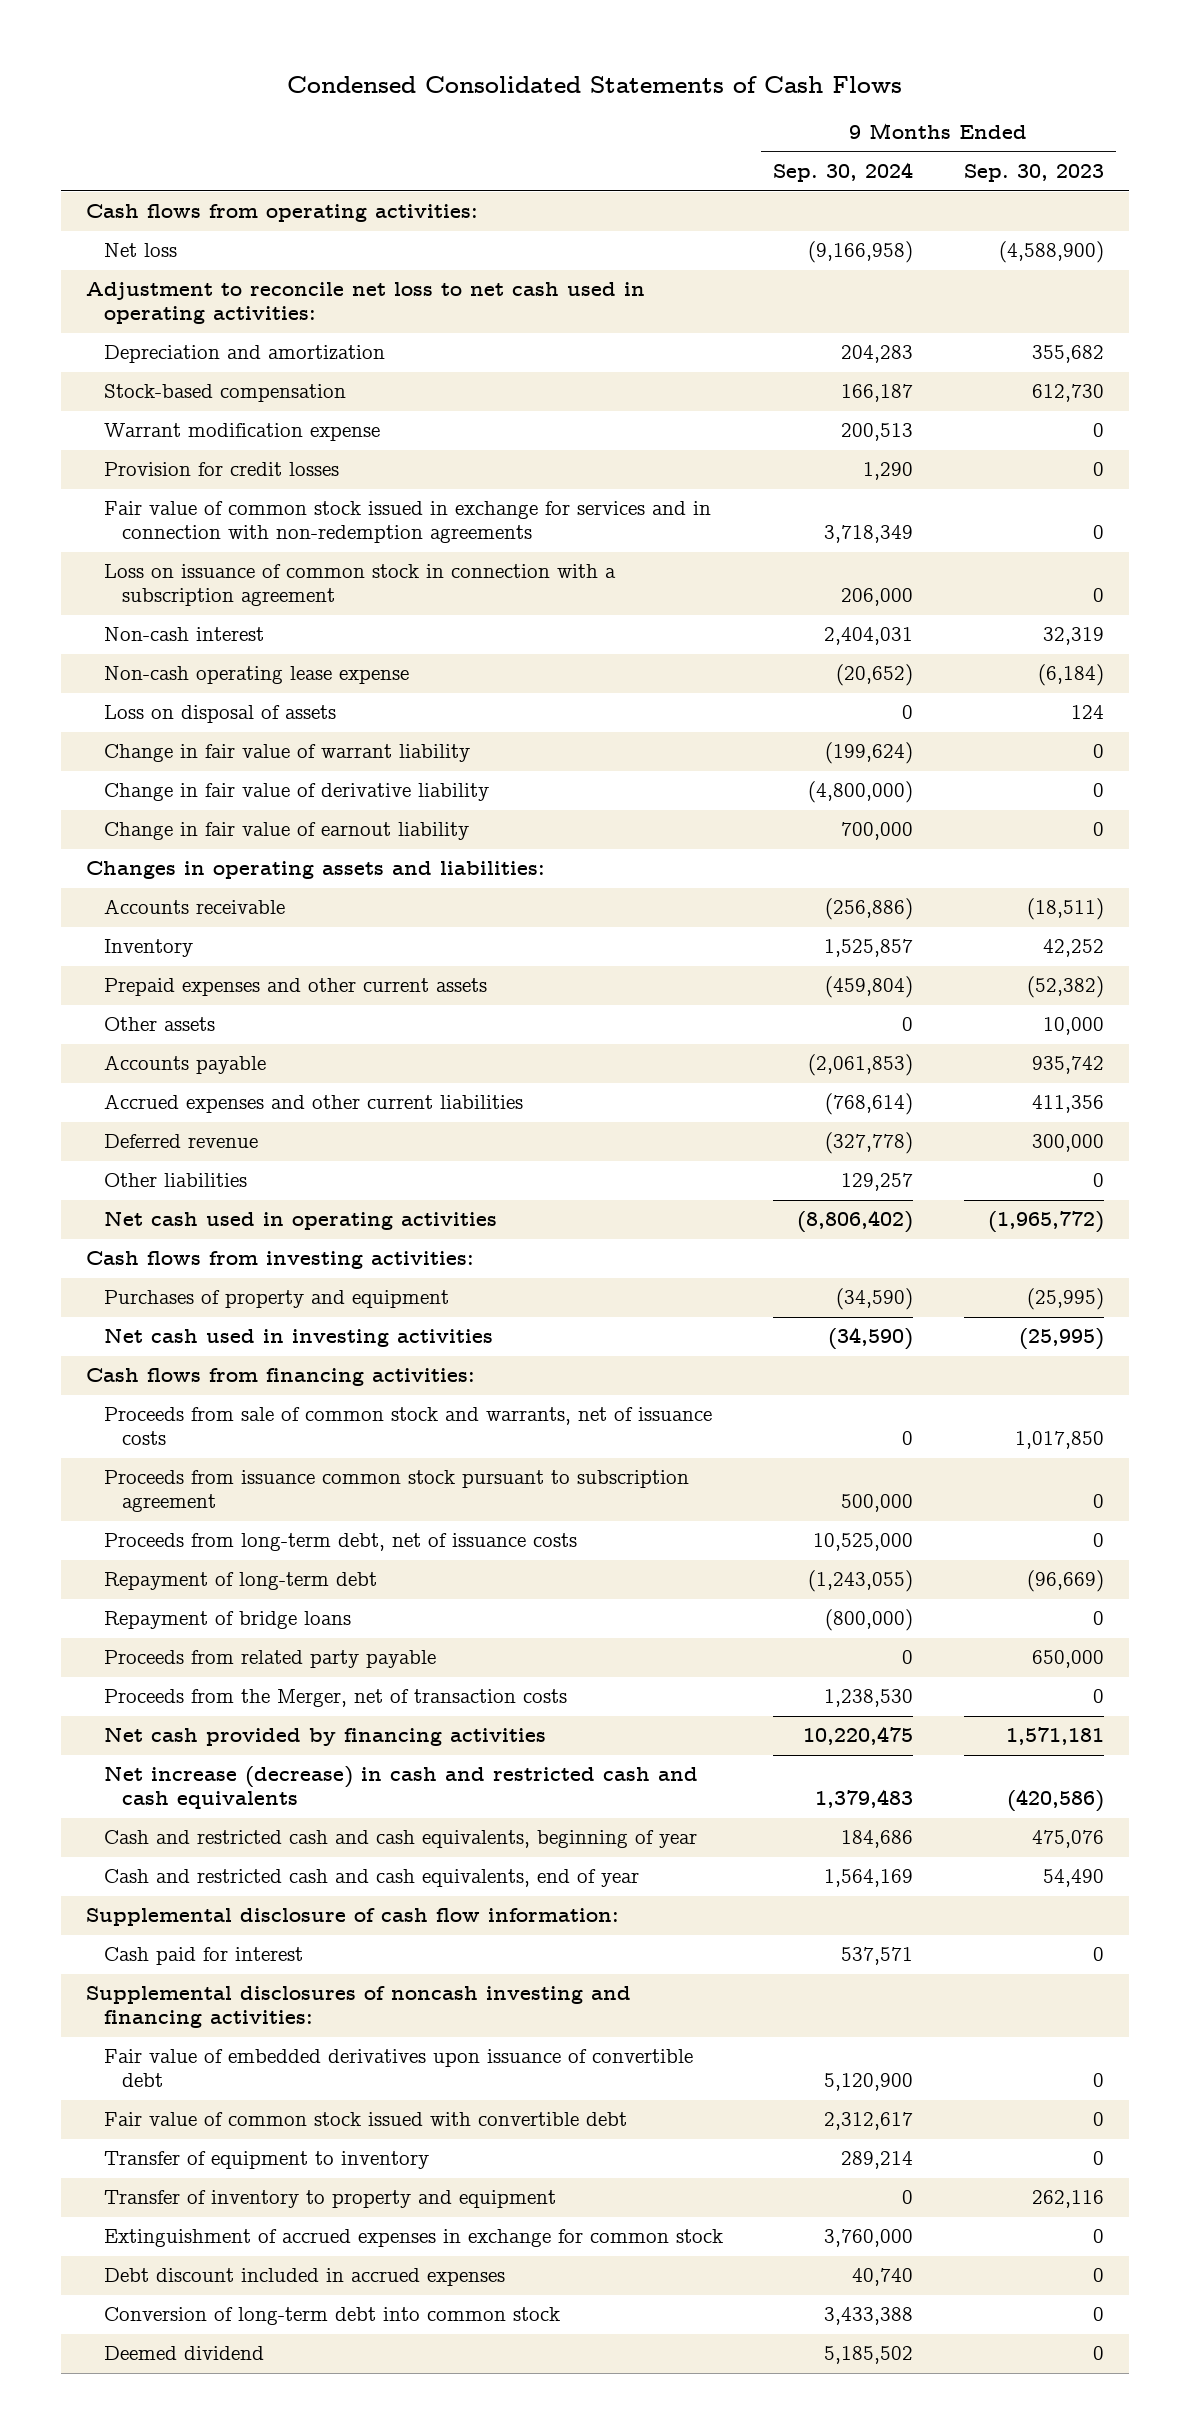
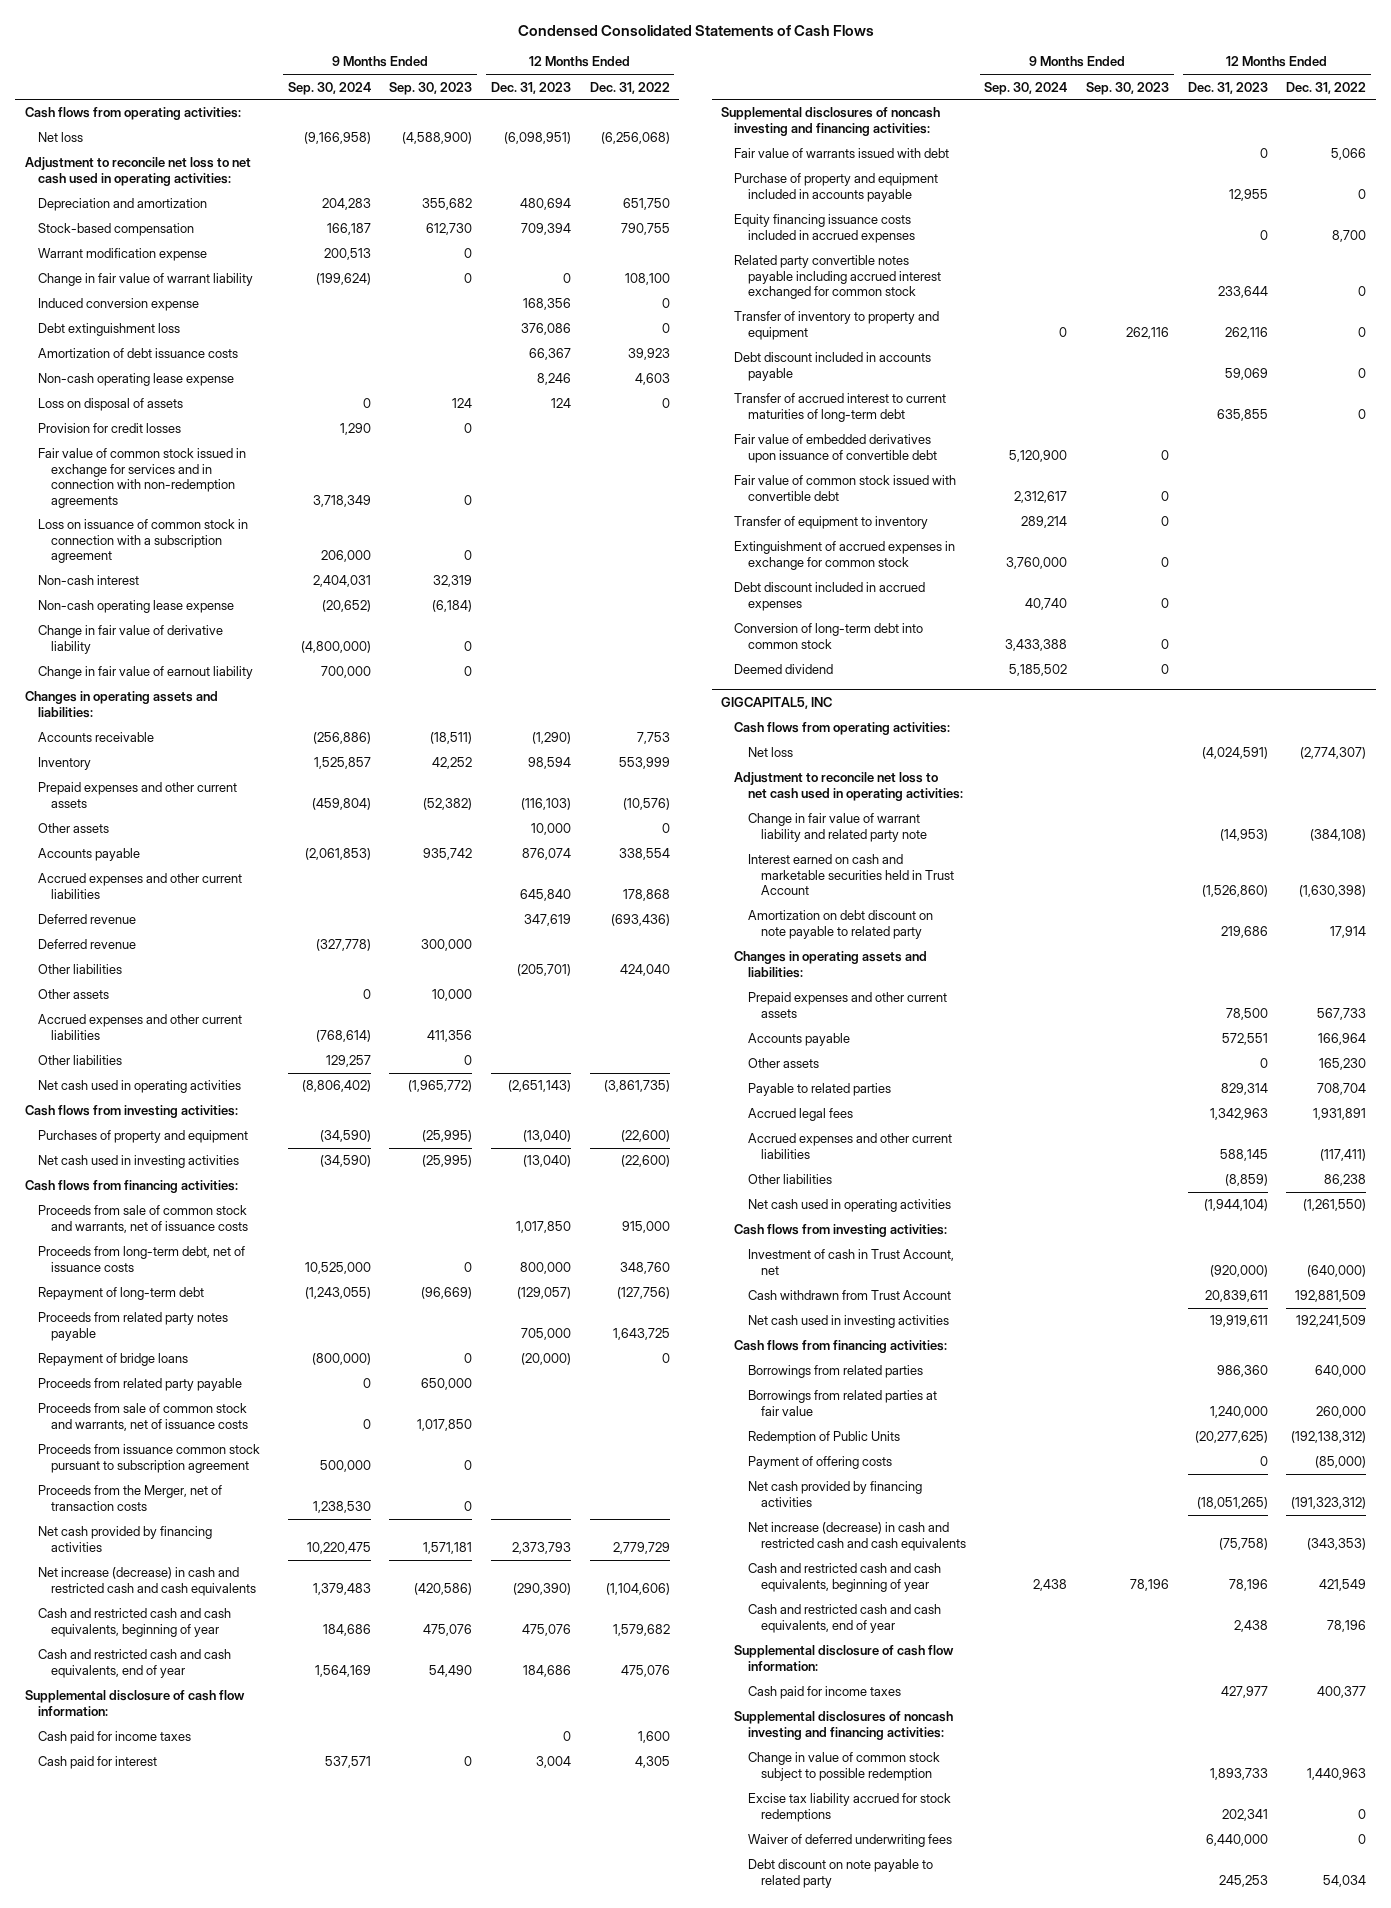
- | 9 Months Ended Sep. 30, 2024 | 9 Months Ended Sep. 30, 2023
+ | 9 Months Ended Sep. 30, 2024 | 9 Months Ended Sep. 30, 2023 | 12 Months Ended Dec. 31, 2023 | 12 Months Ended Dec. 31, 2022
moved up: Change in fair value of warrant liability | (199,624) | 0 | 0 | 108,100
+ Induced conversion expense | | | 168,356 | 0
+ Debt extinguishment loss | | | 376,086 | 0
+ Amortization of debt issuance costs | | | 66,367 | 39,923
+ Non-cash operating lease expense | | | 8,246 | 4,603
moved up: Loss on disposal of assets | 0 | 124 | 124 | 0
+ Other assets | | | 10,000 | 0
+ Accrued expenses and other current liabilities | | | 645,840 | 178,868
+ Deferred revenue | | | 347,619 | (693,436)
+ Other liabilities | | | (205,701) | 424,040
moved down: Other assets | 0 | 10,000 | |
moved down: Accrued expenses and other current liabilities | (768,614) | 411,356 | |
+ Proceeds from sale of common stock and warrants, net of issuance costs | | | 1,017,850 | 915,000
+ Proceeds from related party notes payable | | | 705,000 | 1,643,725
moved down: Proceeds from sale of common stock and warrants, net of issuance costs | 0 | 1,017,850 | |
moved down: Proceeds from issuance common stock pursuant to subscription agreement | 500,000 | 0 | |
+ Cash paid for income taxes | | | 0 | 1,600
+ Fair value of warrants issued with debt | | | 0 | 5,066
+ Purchase of property and equipment included in accounts payable | | | 12,955 | 0
+ Equity financing issuance costs included in accrued expenses | | | 0 | 8,700
+ Related party convertible notes payable including accrued interest exchanged for common stock | | | 233,644 | 0
moved up: Transfer of inventory to property and equipment | 0 | 262,116 | 262,116 | 0
+ Debt discount included in accounts payable | | | 59,069 | 0
+ Transfer of accrued interest to current maturities of long-term debt | | | 635,855 | 0
+ GIGCAPITAL5, INC
+ Cash flows from operating activities:
+ Net loss | | | (4,024,591) | (2,774,307)
+ Adjustment to reconcile net loss to net cash used in operating activities:
+ Change in fair value of warrant liability and related party note | | | (14,953) | (384,108)
+ Interest earned on cash and marketable securities held in Trust Account | | | (1,526,860) | (1,630,398)
+ Amortization on debt discount on note payable to related party | | | 219,686 | 17,914
+ Changes in operating assets and liabilities:
+ Prepaid expenses and other current assets | | | 78,500 | 567,733
+ Accounts payable | | | 572,551 | 166,964
+ Other assets | | | 0 | 165,230
+ Payable to related parties | | | 829,314 | 708,704
+ Accrued legal fees | | | 1,342,963 | 1,931,891
+ Accrued expenses and other current liabilities | | | 588,145 | (117,411)
+ Other liabilities | | | (8,859) | 86,238
+ Net cash used in operating activities | | | (1,944,104) | (1,261,550)
+ Cash flows from investing activities:
+ Investment of cash in Trust Account, net | | | (920,000) | (640,000)
+ Cash withdrawn from Trust Account | | | 20,839,611 | 192,881,509
+ Net cash used in investing activities | | | 19,919,611 | 192,241,509
+ Cash flows from financing activities:
+ Borrowings from related parties | | | 986,360 | 640,000
+ Borrowings from related parties at fair value | | | 1,240,000 | 260,000
+ Redemption of Public Units | | | (20,277,625) | (192,138,312)
+ Payment of offering costs | | | 0 | (85,000)
+ Net cash provided by financing activities | | | (18,051,265) | (191,323,312)
+ Net increase (decrease) in cash and restricted cash and cash equivalents | | | (75,758) | (343,353)
+ Cash and restricted cash and cash equivalents, beginning of year | 2,438 | 78,196 | 78,196 | 421,549
+ Cash and restricted cash and cash equivalents, end of year | | | 2,438 | 78,196
+ Supplemental disclosure of cash flow information:
+ Cash paid for income taxes | | | 427,977 | 400,377
+ Supplemental disclosures of noncash investing and financing activities:
+ Change in value of common stock subject to possible redemption | | | 1,893,733 | 1,440,963
+ Excise tax liability accrued for stock redemptions | | | 202,341 | 0
+ Waiver of deferred underwriting fees | | | 6,440,000 | 0
+ Debt discount on note payable to related party | | | 245,253 | 54,034

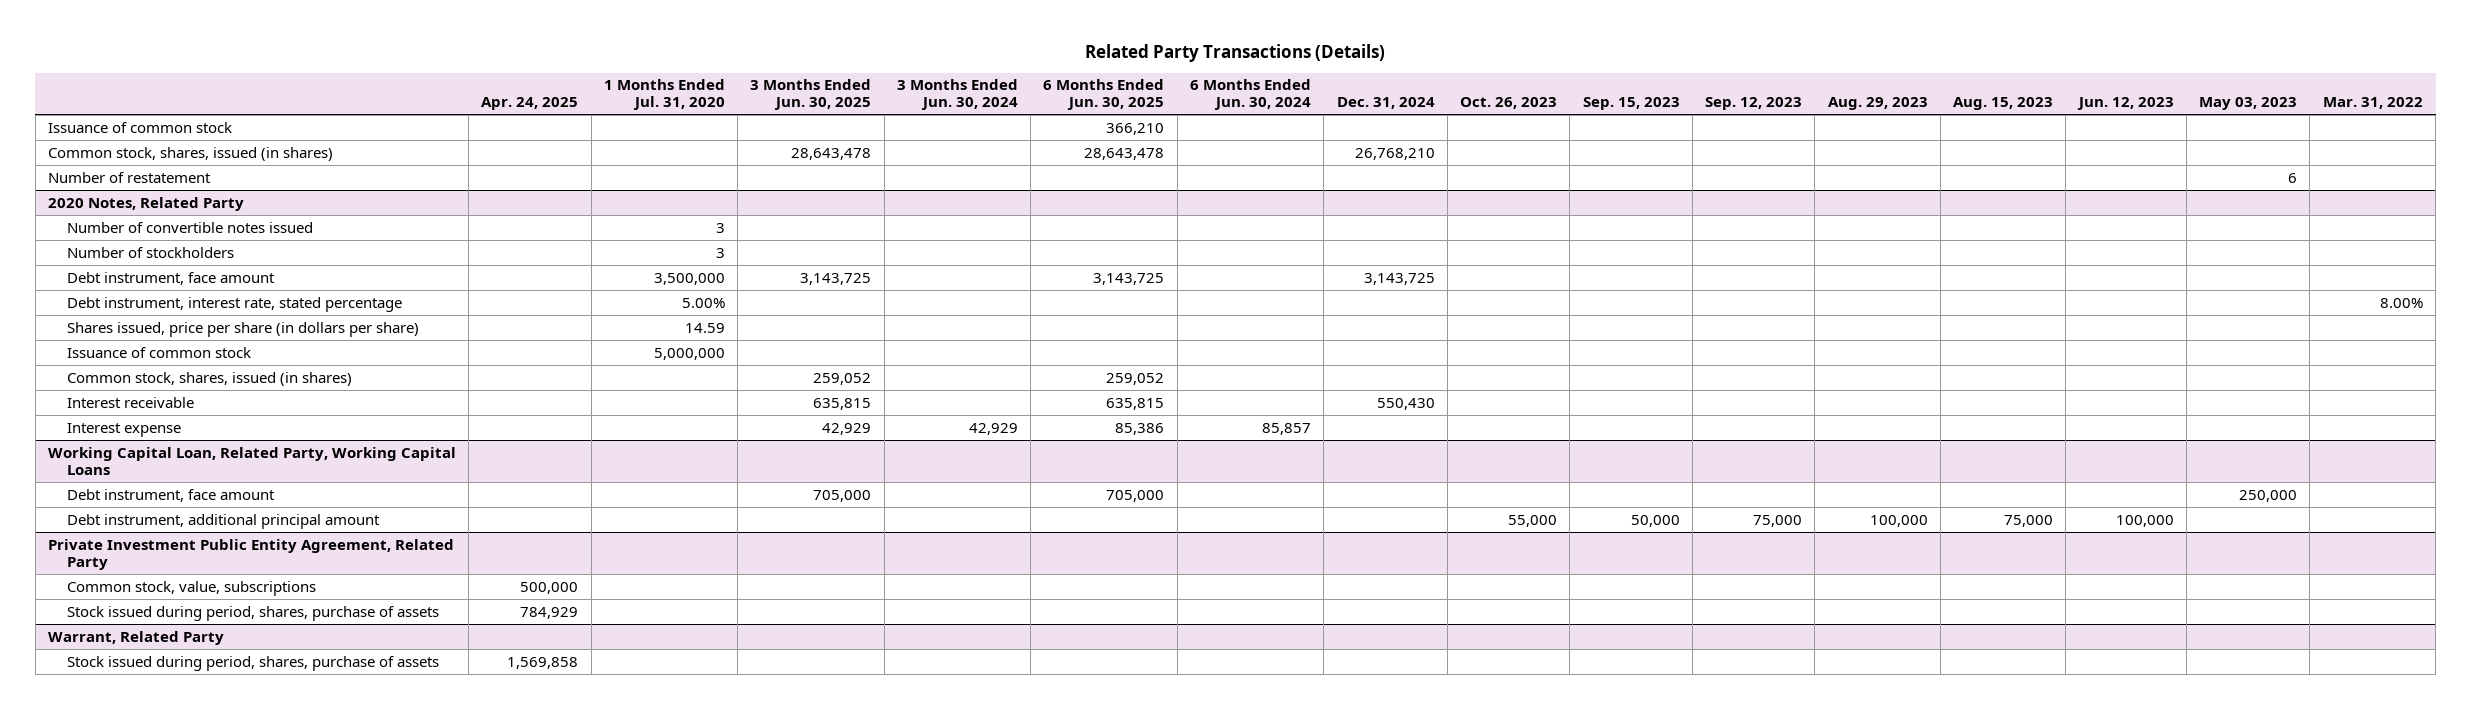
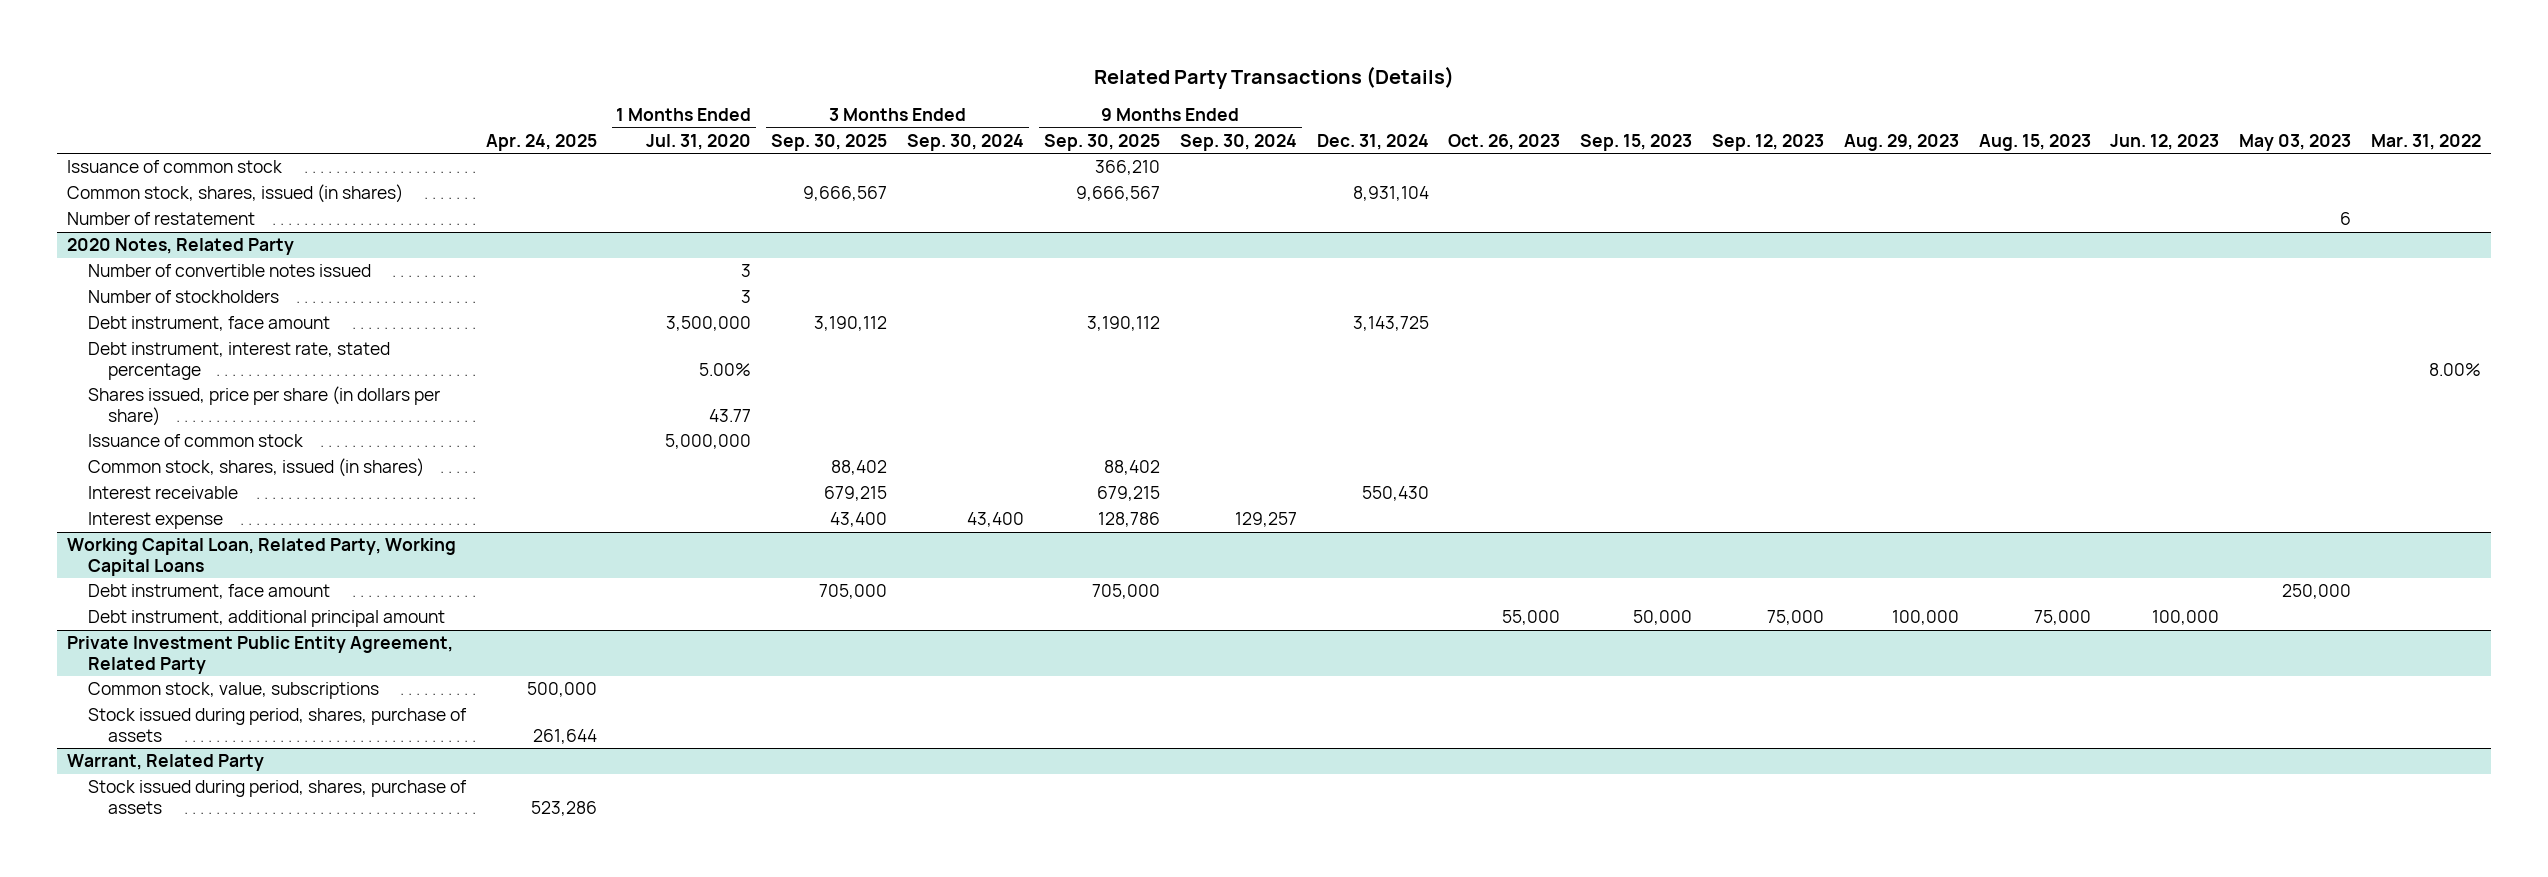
- | Apr. 24, 2025 | 1 Months Ended Jul. 31, 2020 | 3 Months Ended Jun. 30, 2025 | 3 Months Ended Jun. 30, 2024 | 6 Months Ended Jun. 30, 2025 | 6 Months Ended Jun. 30, 2024 | Dec. 31, 2024 | Oct. 26, 2023 | Sep. 15, 2023 | Sep. 12, 2023 | Aug. 29, 2023 | Aug. 15, 2023 | Jun. 12, 2023 | May 03, 2023 | Mar. 31, 2022
+ | Apr. 24, 2025 | 1 Months Ended Jul. 31, 2020 | 3 Months Ended Sep. 30, 2025 | 3 Months Ended Sep. 30, 2024 | 9 Months Ended Sep. 30, 2025 | 9 Months Ended Sep. 30, 2024 | Dec. 31, 2024 | Oct. 26, 2023 | Sep. 15, 2023 | Sep. 12, 2023 | Aug. 29, 2023 | Aug. 15, 2023 | Jun. 12, 2023 | May 03, 2023 | Mar. 31, 2022
- Common stock, shares, issued (in shares) | | | 28,643,478 | | 28,643,478 | | 26,768,210 | | | | | | | |
+ Common stock, shares, issued (in shares) | | | 9,666,567 | | 9,666,567 | | 8,931,104 | | | | | | | |
@ 2020 Notes, Related Party
- Shares issued, price per share (in dollars per share) | | 14.59 | | | | | | | | | | | | |
+ Shares issued, price per share (in dollars per share) | | 43.77 | | | | | | | | | | | | |
@ Private Investment Public Entity Agreement, Related Party
- Stock issued during period, shares, purchase of assets | 784,929 | | | | | | | | | | | | | |
+ Stock issued during period, shares, purchase of assets | 261,644 | | | | | | | | | | | | | |
@ Warrant, Related Party
- Stock issued during period, shares, purchase of assets | 1,569,858 | | | | | | | | | | | | | |
+ Stock issued during period, shares, purchase of assets | 523,286 | | | | | | | | | | | | | |

